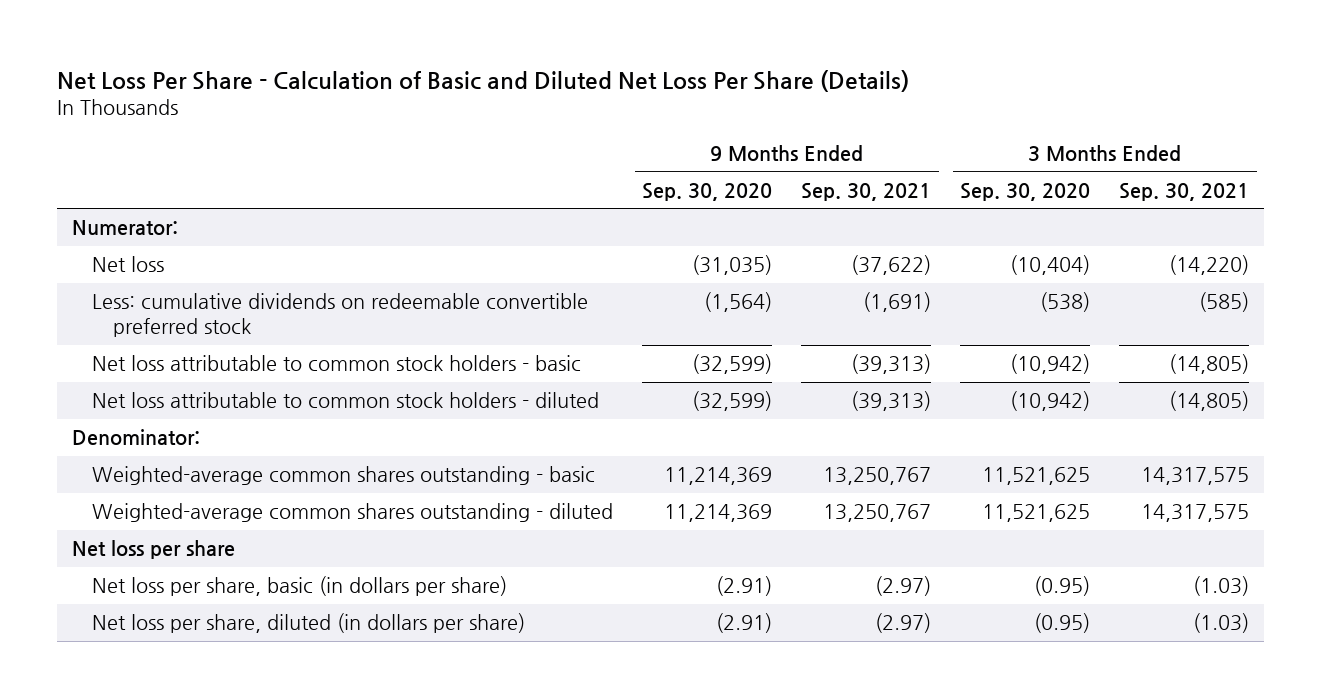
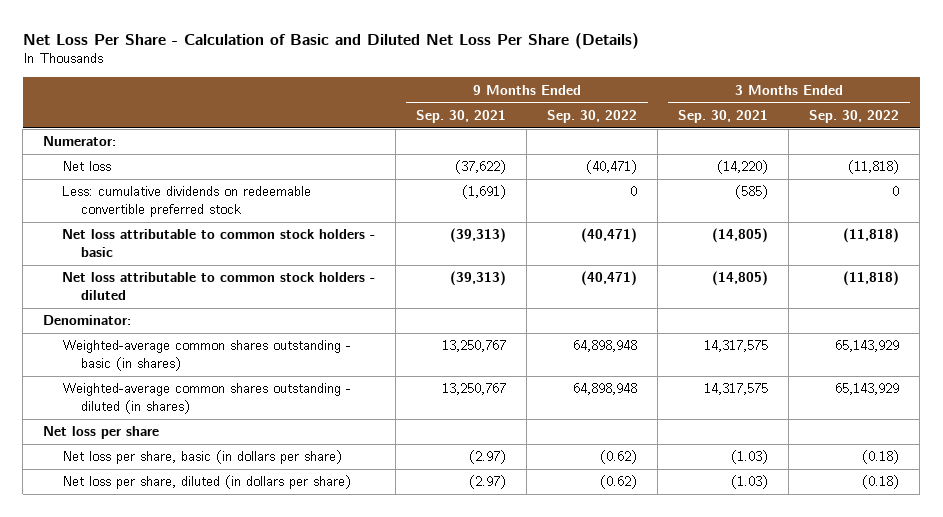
- | 9 Months Ended Sep. 30, 2020 | 9 Months Ended Sep. 30, 2021 | 3 Months Ended Sep. 30, 2020 | 3 Months Ended Sep. 30, 2021
+ | 9 Months Ended Sep. 30, 2021 | 9 Months Ended Sep. 30, 2022 | 3 Months Ended Sep. 30, 2021 | 3 Months Ended Sep. 30, 2022
- Weighted-average common shares outstanding - basic | 11,214,369 | 13,250,767 | 11,521,625 | 14,317,575
- Weighted-average common shares outstanding - diluted | 11,214,369 | 13,250,767 | 11,521,625 | 14,317,575
+ Weighted-average common shares outstanding - basic (in shares) | 13,250,767 | 64,898,948 | 14,317,575 | 65,143,929
+ Weighted-average common shares outstanding - diluted (in shares) | 13,250,767 | 64,898,948 | 14,317,575 | 65,143,929

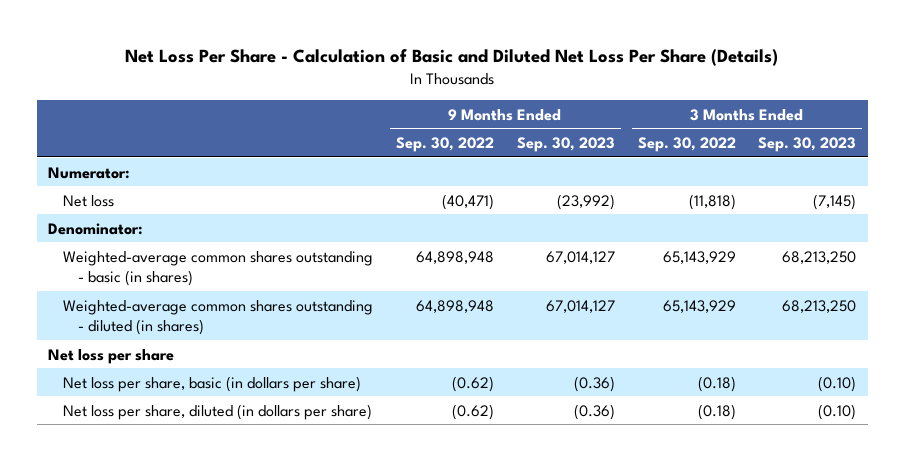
- | 9 Months Ended Sep. 30, 2021 | 9 Months Ended Sep. 30, 2022 | 3 Months Ended Sep. 30, 2021 | 3 Months Ended Sep. 30, 2022
+ | 9 Months Ended Sep. 30, 2022 | 9 Months Ended Sep. 30, 2023 | 3 Months Ended Sep. 30, 2022 | 3 Months Ended Sep. 30, 2023
- Less: cumulative dividends on redeemable convertible preferred stock | (1,691) | 0 | (585) | 0
- Net loss attributable to common stock holders - basic | (39,313) | (40,471) | (14,805) | (11,818)
- Net loss attributable to common stock holders - diluted | (39,313) | (40,471) | (14,805) | (11,818)

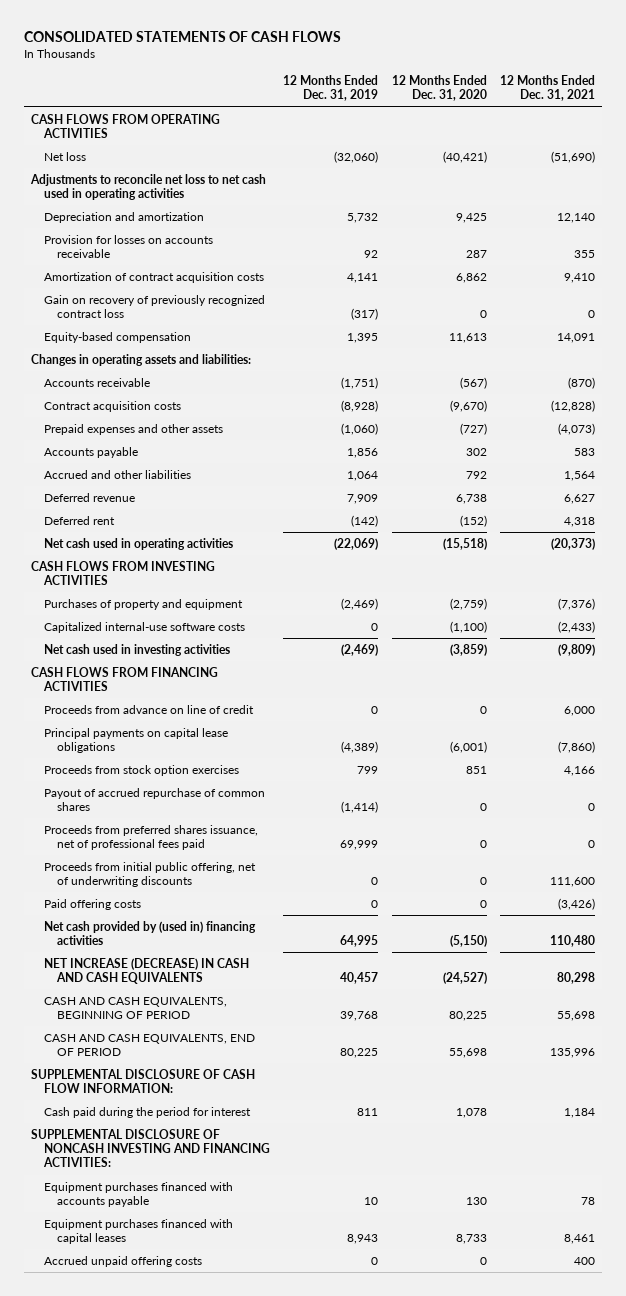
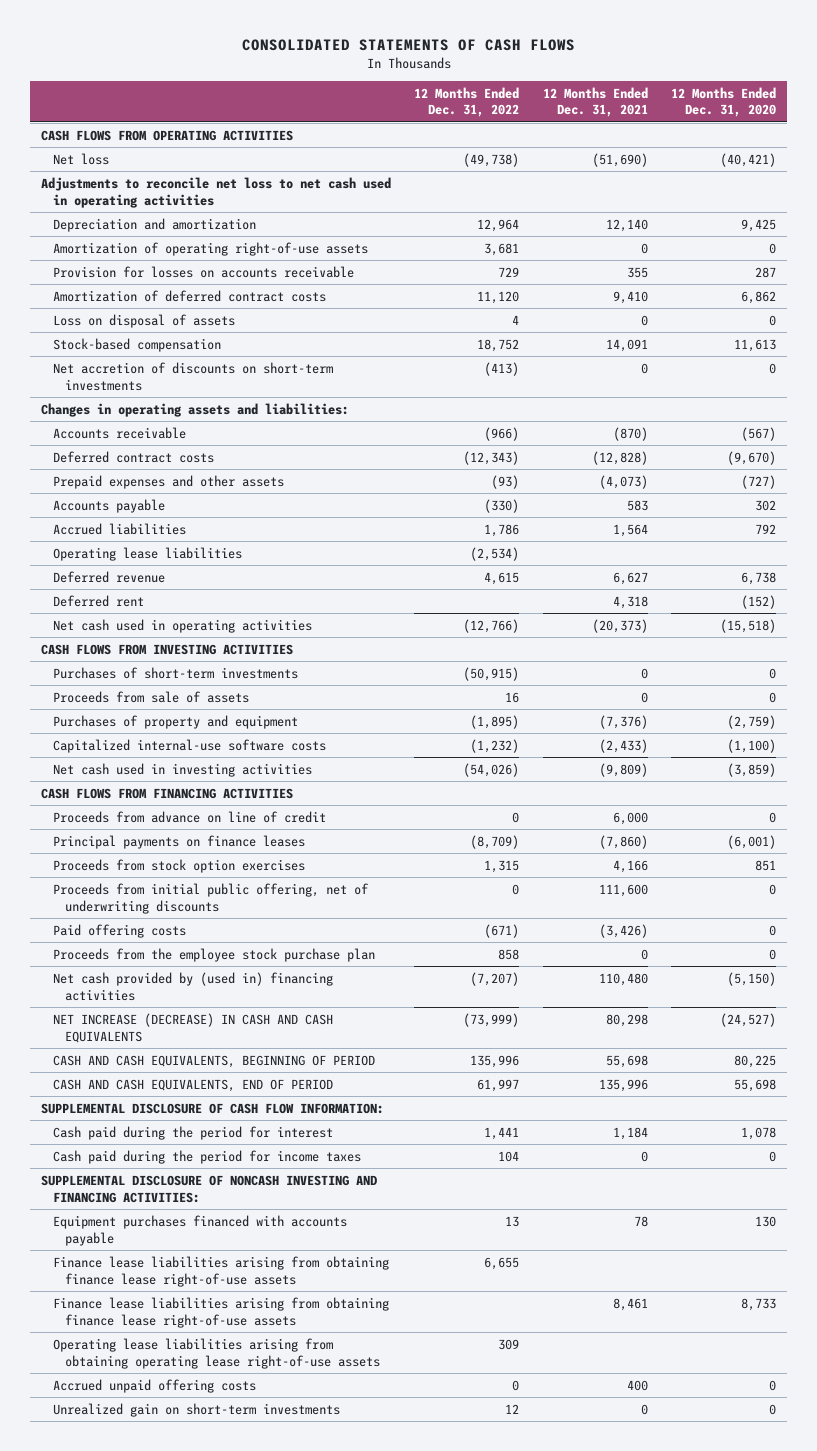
- | 12 Months Ended Dec. 31, 2019 | 12 Months Ended Dec. 31, 2020 | 12 Months Ended Dec. 31, 2021
+ | 12 Months Ended Dec. 31, 2022 | 12 Months Ended Dec. 31, 2021 | 12 Months Ended Dec. 31, 2020
+ Amortization of operating right-of-use assets | 3,681 | 0 | 0
- Amortization of contract acquisition costs | 4,141 | 6,862 | 9,410
- Gain on recovery of previously recognized contract loss | (317) | 0 | 0
- Equity-based compensation | 1,395 | 11,613 | 14,091
+ Amortization of deferred contract costs | 11,120 | 9,410 | 6,862
+ Loss on disposal of assets | 4 | 0 | 0
+ Stock-based compensation | 18,752 | 14,091 | 11,613
+ Net accretion of discounts on short-term investments | (413) | 0 | 0
- Contract acquisition costs | (8,928) | (9,670) | (12,828)
+ Deferred contract costs | (12,343) | (12,828) | (9,670)
- Accrued and other liabilities | 1,064 | 792 | 1,564
+ Accrued liabilities | 1,786 | 1,564 | 792
+ Operating lease liabilities | (2,534) | |
+ Purchases of short-term investments | (50,915) | 0 | 0
+ Proceeds from sale of assets | 16 | 0 | 0
- Principal payments on capital lease obligations | (4,389) | (6,001) | (7,860)
+ Principal payments on finance leases | (8,709) | (7,860) | (6,001)
- Payout of accrued repurchase of common shares | (1,414) | 0 | 0
- Proceeds from preferred shares issuance, net of professional fees paid | 69,999 | 0 | 0
+ Proceeds from the employee stock purchase plan | 858 | 0 | 0
+ Cash paid during the period for income taxes | 104 | 0 | 0
- Equipment purchases financed with capital leases | 8,943 | 8,733 | 8,461
+ Finance lease liabilities arising from obtaining finance lease right-of-use assets | 6,655 | |
+ Finance lease liabilities arising from obtaining finance lease right-of-use assets | | 8,461 | 8,733
+ Operating lease liabilities arising from obtaining operating lease right-of-use assets | 309 | |
+ Unrealized gain on short-term investments | 12 | 0 | 0

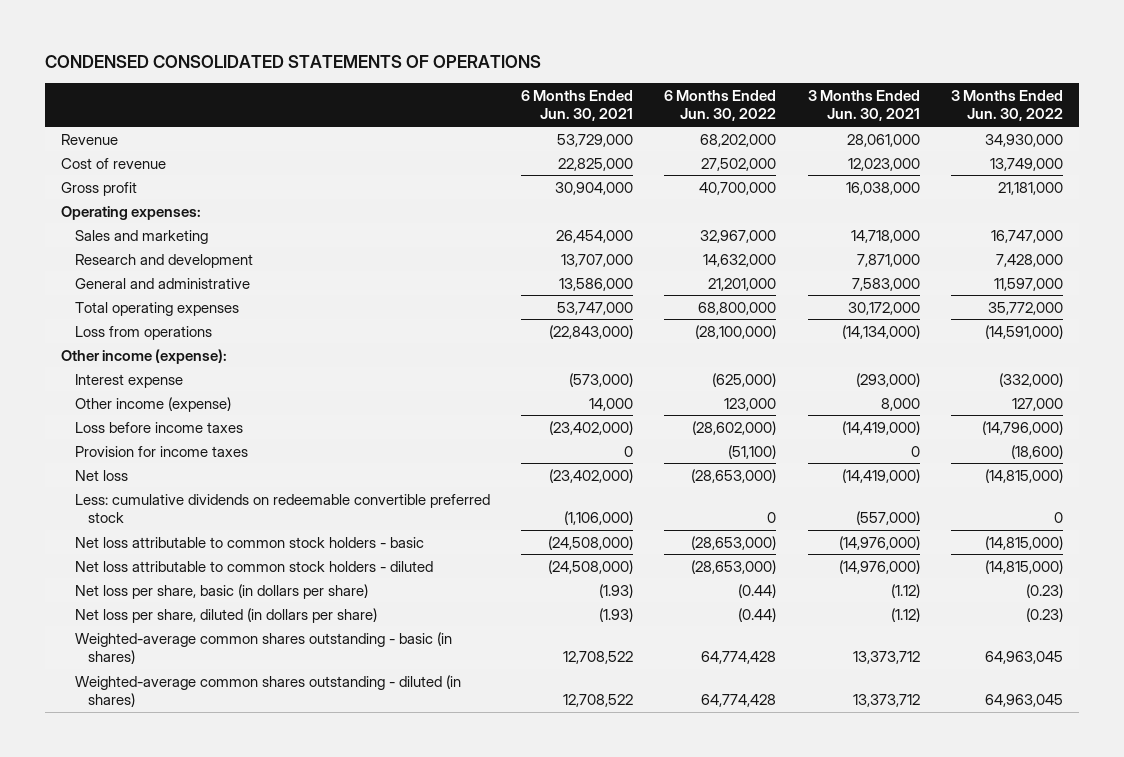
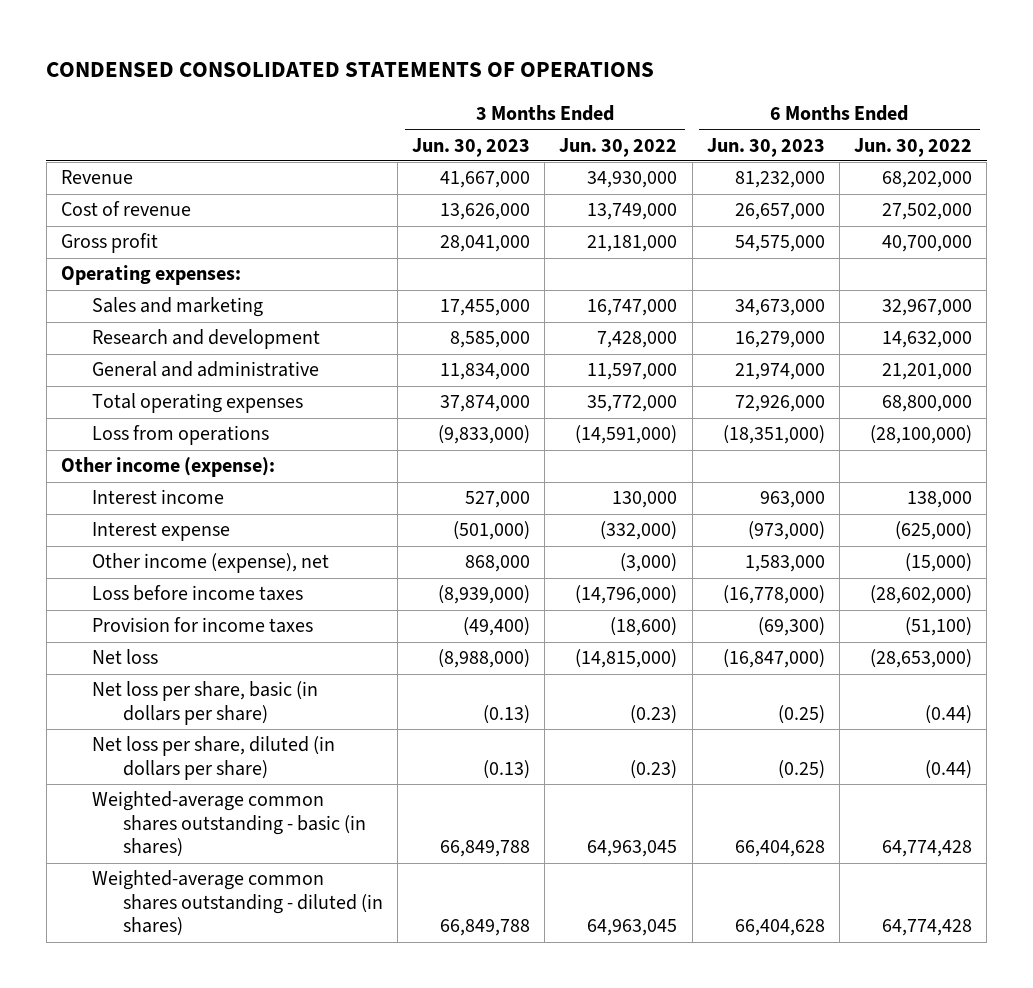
- | 6 Months Ended Jun. 30, 2021 | 6 Months Ended Jun. 30, 2022 | 3 Months Ended Jun. 30, 2021 | 3 Months Ended Jun. 30, 2022
+ | 3 Months Ended Jun. 30, 2023 | 3 Months Ended Jun. 30, 2022 | 6 Months Ended Jun. 30, 2023 | 6 Months Ended Jun. 30, 2022
+ Interest income | 527,000 | 130,000 | 963,000 | 138,000
- Other income (expense) | 14,000 | 123,000 | 8,000 | 127,000
+ Other income (expense), net | 868,000 | (3,000) | 1,583,000 | (15,000)
- Less: cumulative dividends on redeemable convertible preferred stock | (1,106,000) | 0 | (557,000) | 0
- Net loss attributable to common stock holders - basic | (24,508,000) | (28,653,000) | (14,976,000) | (14,815,000)
- Net loss attributable to common stock holders - diluted | (24,508,000) | (28,653,000) | (14,976,000) | (14,815,000)

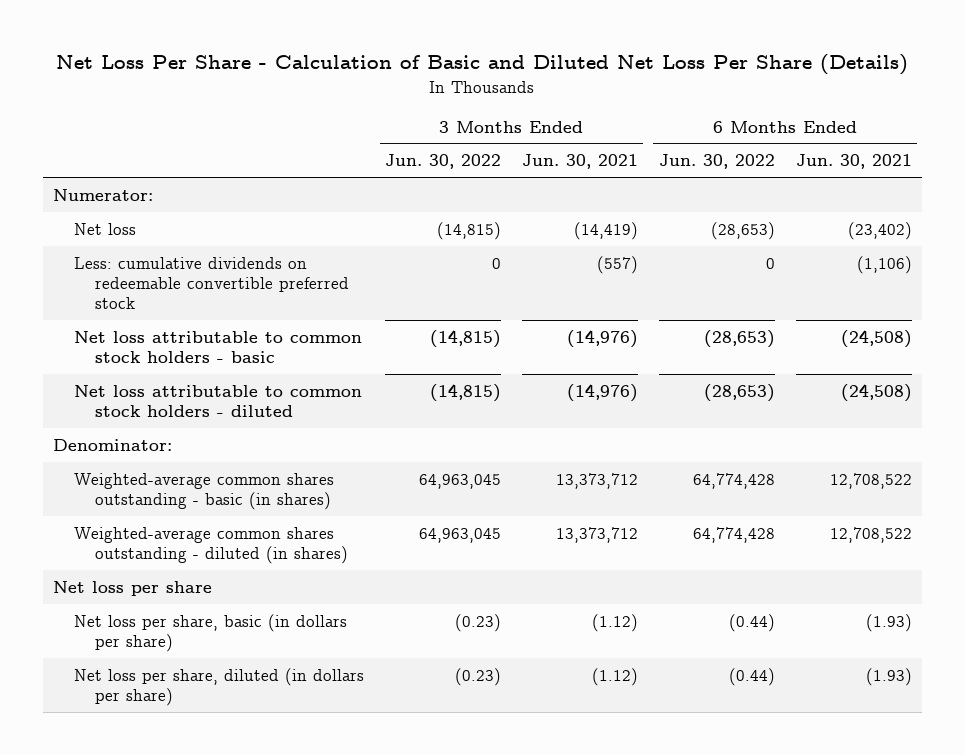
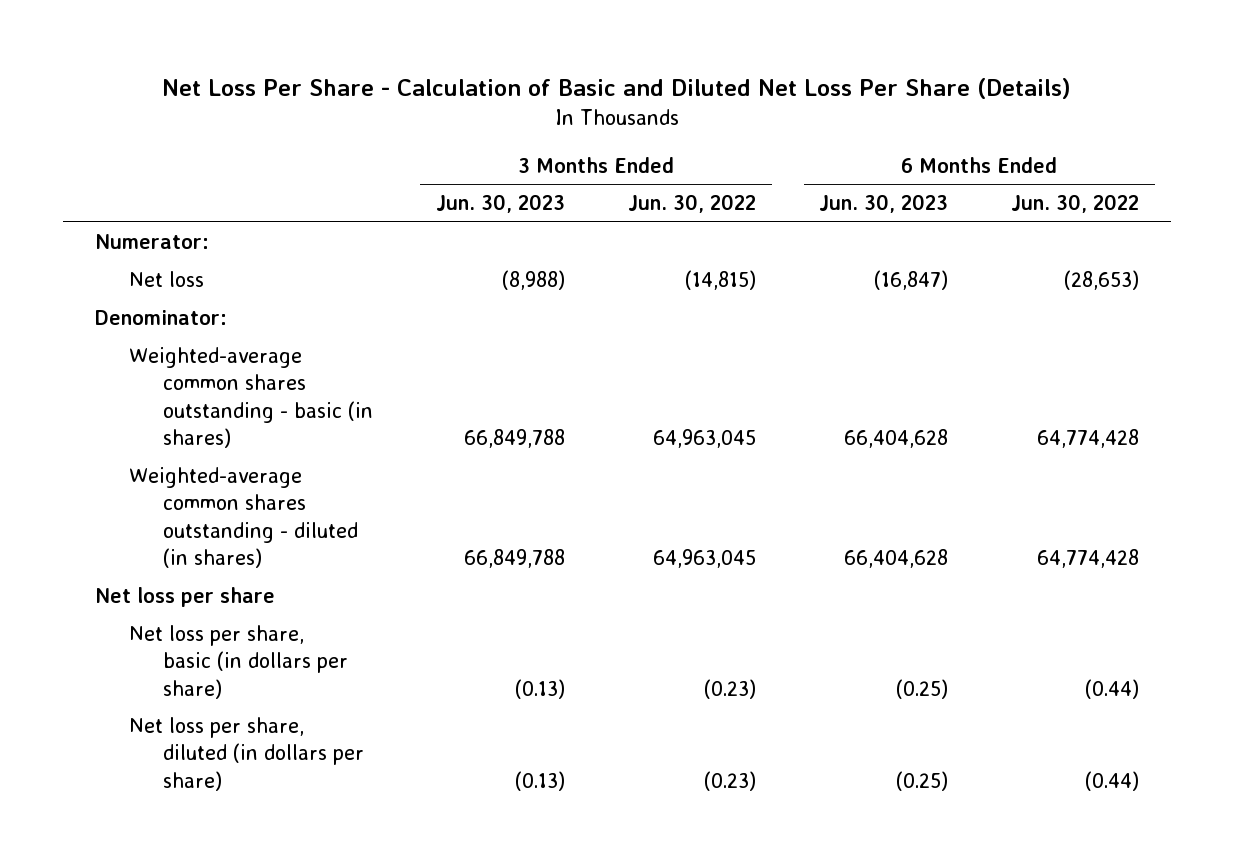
- | 3 Months Ended Jun. 30, 2022 | 3 Months Ended Jun. 30, 2021 | 6 Months Ended Jun. 30, 2022 | 6 Months Ended Jun. 30, 2021
+ | 3 Months Ended Jun. 30, 2023 | 3 Months Ended Jun. 30, 2022 | 6 Months Ended Jun. 30, 2023 | 6 Months Ended Jun. 30, 2022
- Less: cumulative dividends on redeemable convertible preferred stock | 0 | (557) | 0 | (1,106)
- Net loss attributable to common stock holders - basic | (14,815) | (14,976) | (28,653) | (24,508)
- Net loss attributable to common stock holders - diluted | (14,815) | (14,976) | (28,653) | (24,508)

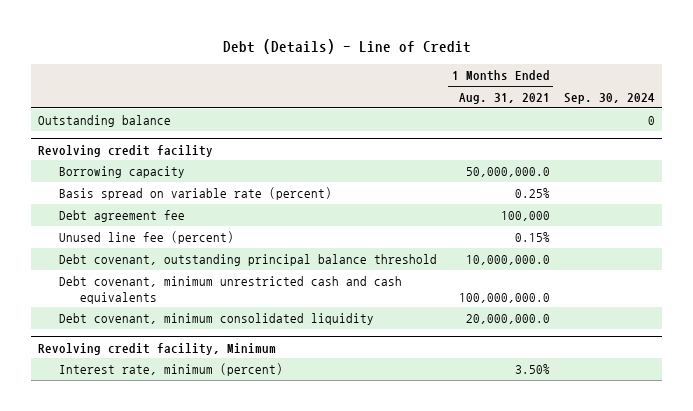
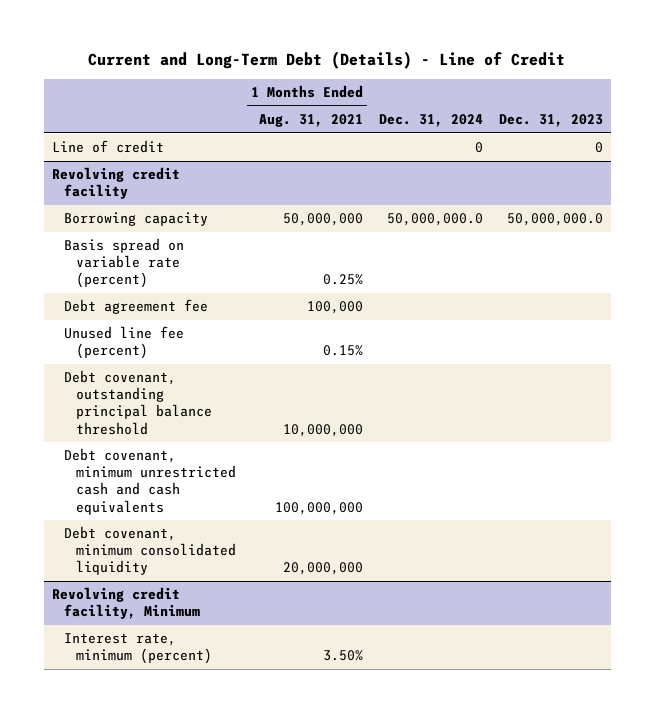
- Debt (Details) - Line of Credit
+ Current and Long-Term Debt (Details) - Line of Credit
- | 1 Months Ended Aug. 31, 2021 | Sep. 30, 2024
+ | 1 Months Ended Aug. 31, 2021 | Dec. 31, 2024 | Dec. 31, 2023
- Outstanding balance | | 0
+ Line of credit | | 0 | 0
@ Revolving credit facility
- Borrowing capacity | 50,000,000.0 |
+ Borrowing capacity | 50,000,000 | 50,000,000.0 | 50,000,000.0
- Debt covenant, outstanding principal balance threshold | 10,000,000.0 |
- Debt covenant, minimum unrestricted cash and cash equivalents | 100,000,000.0 |
- Debt covenant, minimum consolidated liquidity | 20,000,000.0 |
+ Debt covenant, outstanding principal balance threshold | 10,000,000 | |
+ Debt covenant, minimum unrestricted cash and cash equivalents | 100,000,000 | |
+ Debt covenant, minimum consolidated liquidity | 20,000,000 | |

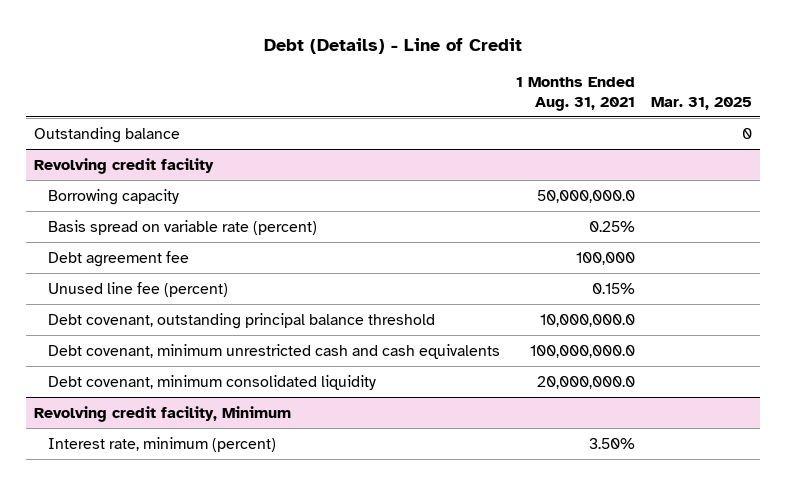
- Current and Long-Term Debt (Details) - Line of Credit
+ Debt (Details) - Line of Credit
- | 1 Months Ended Aug. 31, 2021 | Dec. 31, 2024 | Dec. 31, 2023
+ | 1 Months Ended Aug. 31, 2021 | Mar. 31, 2025
- Line of credit | | 0 | 0
+ Outstanding balance | | 0
@ Revolving credit facility
- Borrowing capacity | 50,000,000 | 50,000,000.0 | 50,000,000.0
+ Borrowing capacity | 50,000,000.0 |
- Debt covenant, outstanding principal balance threshold | 10,000,000 | |
- Debt covenant, minimum unrestricted cash and cash equivalents | 100,000,000 | |
- Debt covenant, minimum consolidated liquidity | 20,000,000 | |
+ Debt covenant, outstanding principal balance threshold | 10,000,000.0 |
+ Debt covenant, minimum unrestricted cash and cash equivalents | 100,000,000.0 |
+ Debt covenant, minimum consolidated liquidity | 20,000,000.0 |

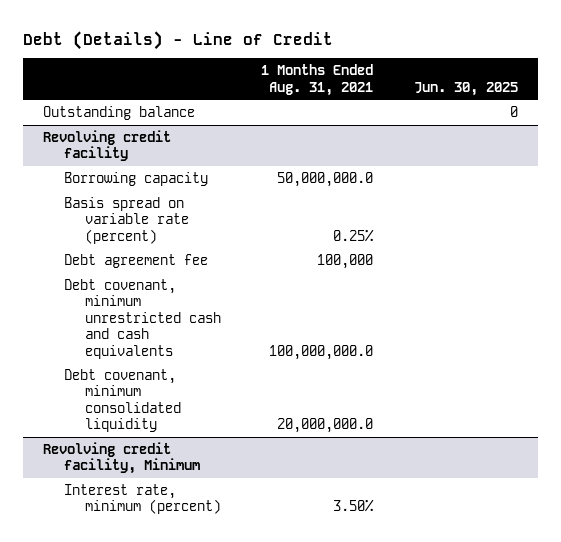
- | 1 Months Ended Aug. 31, 2021 | Mar. 31, 2025
+ | 1 Months Ended Aug. 31, 2021 | Jun. 30, 2025
@ Revolving credit facility
- Unused line fee (percent) | 0.15% |
- Debt covenant, outstanding principal balance threshold | 10,000,000.0 |

